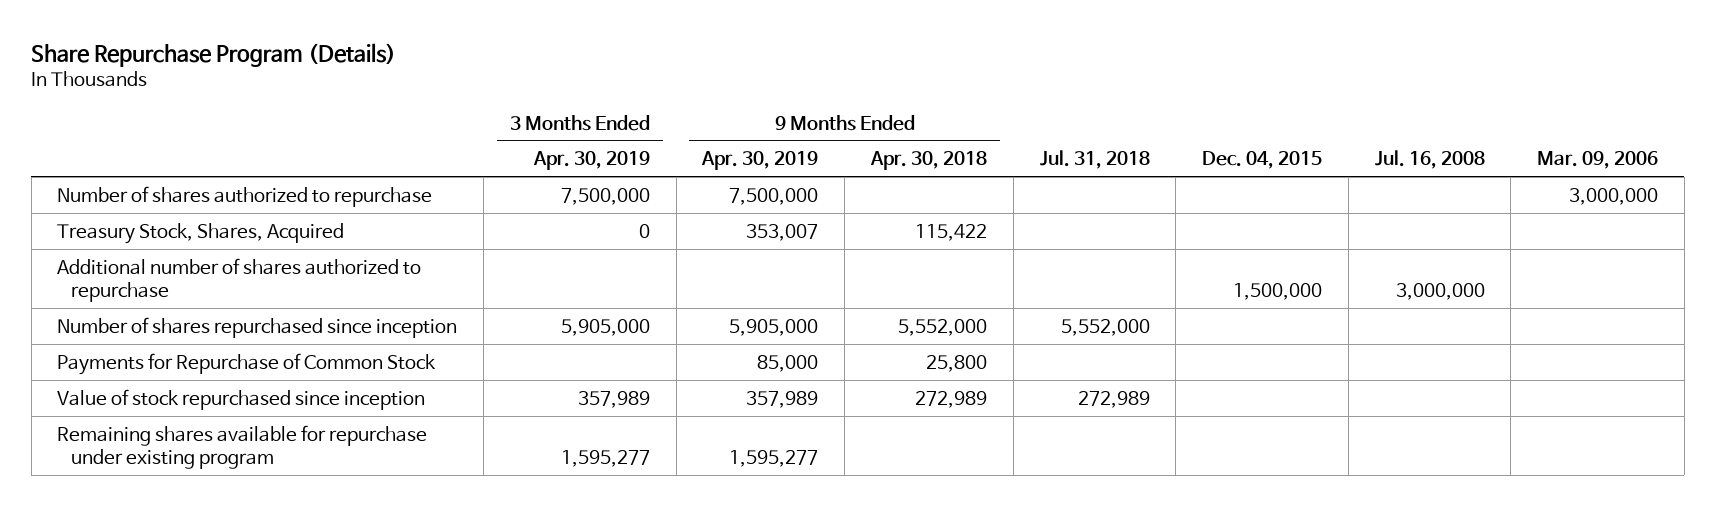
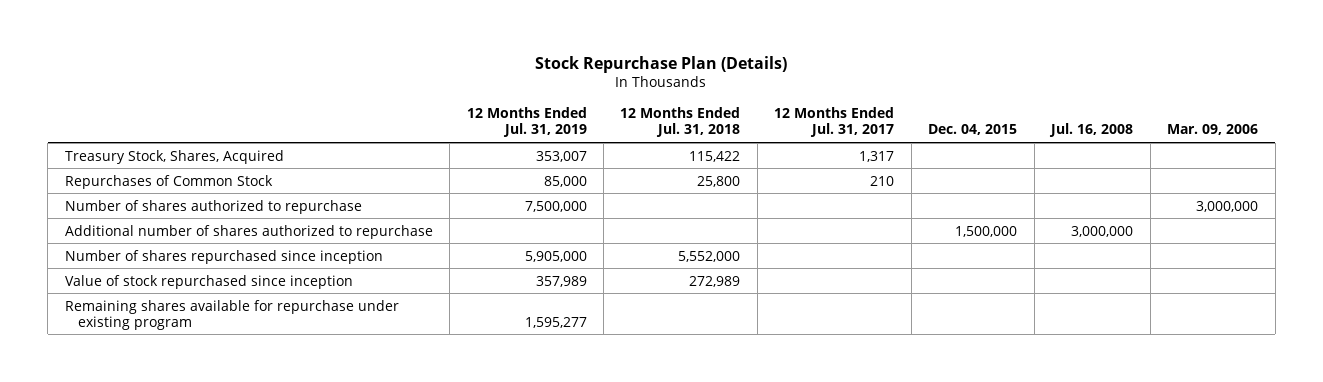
- Share Repurchase Program (Details)
+ Stock Repurchase Plan (Details)
- | 3 Months Ended Apr. 30, 2019 | 9 Months Ended Apr. 30, 2019 | 9 Months Ended Apr. 30, 2018 | Jul. 31, 2018 | Dec. 04, 2015 | Jul. 16, 2008 | Mar. 09, 2006
+ | 12 Months Ended Jul. 31, 2019 | 12 Months Ended Jul. 31, 2018 | 12 Months Ended Jul. 31, 2017 | Dec. 04, 2015 | Jul. 16, 2008 | Mar. 09, 2006
+ Repurchases of Common Stock | 85,000 | 25,800 | 210 | | |
moved down: Number of shares authorized to repurchase | 7,500,000 | | | | | 3,000,000
- Payments for Repurchase of Common Stock | | 85,000 | 25,800 | | | |

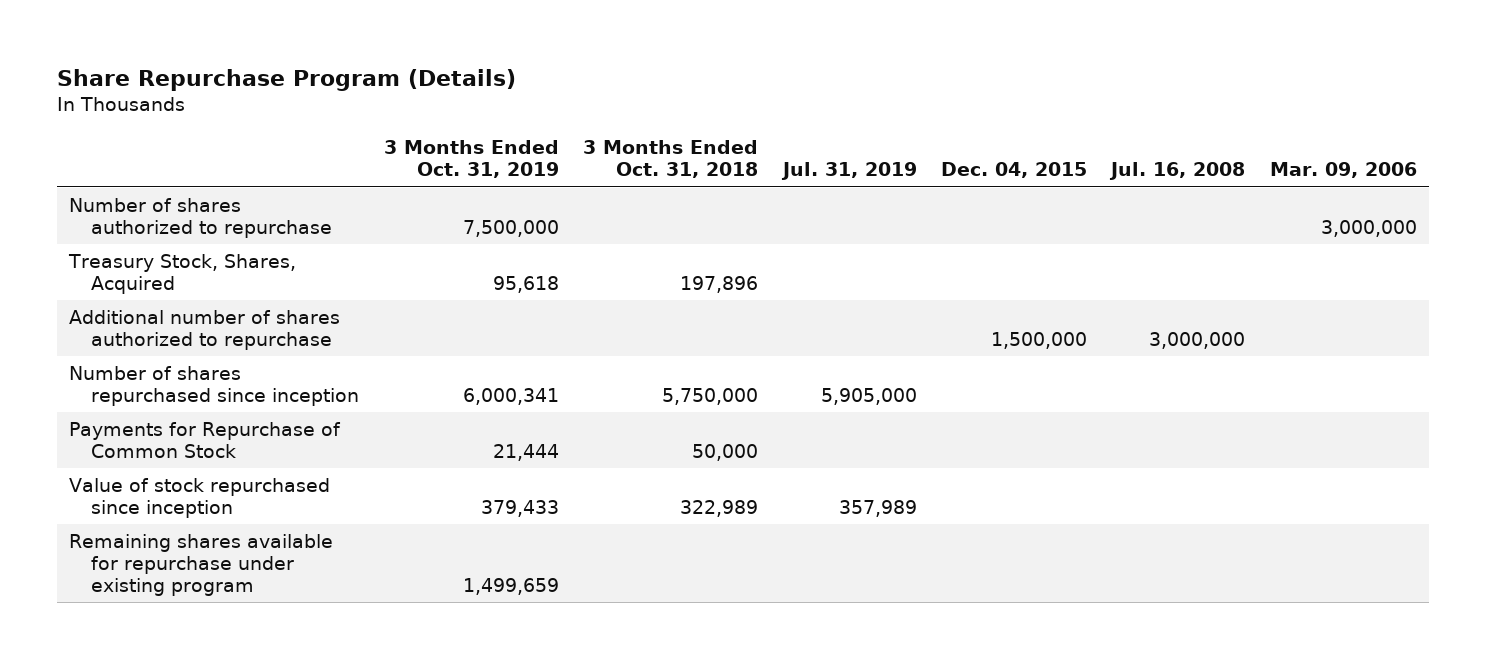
- Stock Repurchase Plan (Details)
+ Share Repurchase Program (Details)
- | 12 Months Ended Jul. 31, 2019 | 12 Months Ended Jul. 31, 2018 | 12 Months Ended Jul. 31, 2017 | Dec. 04, 2015 | Jul. 16, 2008 | Mar. 09, 2006
+ | 3 Months Ended Oct. 31, 2019 | 3 Months Ended Oct. 31, 2018 | Jul. 31, 2019 | Dec. 04, 2015 | Jul. 16, 2008 | Mar. 09, 2006
- Repurchases of Common Stock | 85,000 | 25,800 | 210 | | |
moved down: Treasury Stock, Shares, Acquired | 95,618 | 197,896 | | | |
+ Payments for Repurchase of Common Stock | 21,444 | 50,000 | | | |

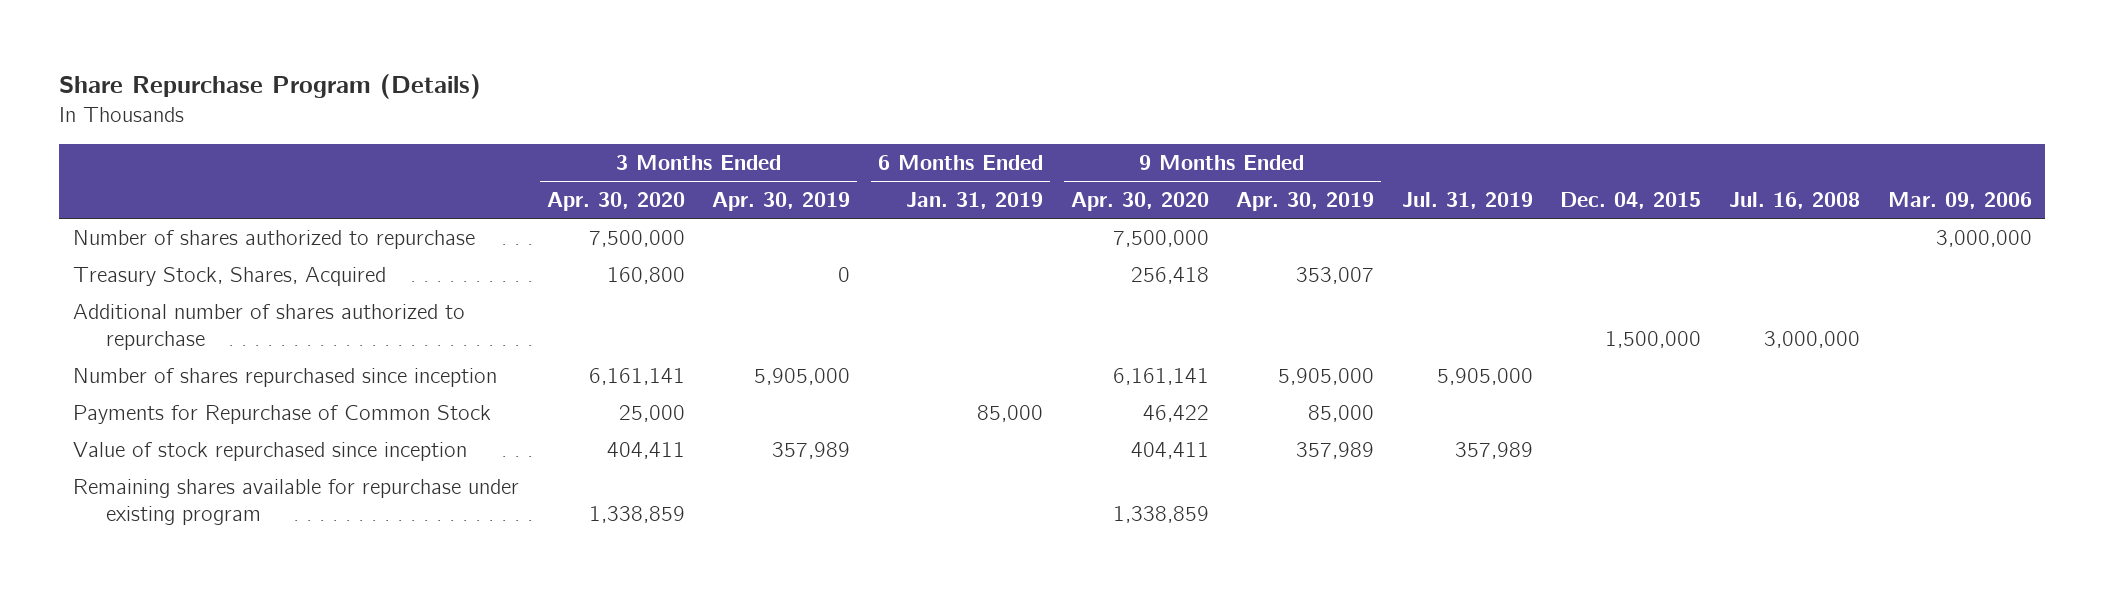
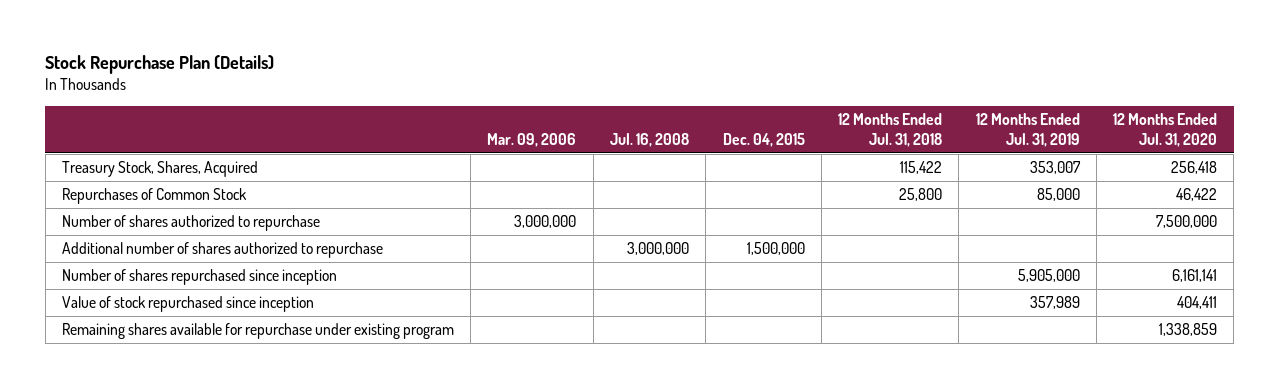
- Share Repurchase Program (Details)
+ Stock Repurchase Plan (Details)
- | 3 Months Ended Apr. 30, 2020 | 3 Months Ended Apr. 30, 2019 | 6 Months Ended Jan. 31, 2019 | 9 Months Ended Apr. 30, 2020 | 9 Months Ended Apr. 30, 2019 | Jul. 31, 2019 | Dec. 04, 2015 | Jul. 16, 2008 | Mar. 09, 2006
+ | Mar. 09, 2006 | Jul. 16, 2008 | Dec. 04, 2015 | 12 Months Ended Jul. 31, 2018 | 12 Months Ended Jul. 31, 2019 | 12 Months Ended Jul. 31, 2020
+ Repurchases of Common Stock | | | | 25,800 | 85,000 | 46,422
moved down: Number of shares authorized to repurchase | 3,000,000 | | | | | 7,500,000
- Payments for Repurchase of Common Stock | 25,000 | | 85,000 | 46,422 | 85,000 | | | |

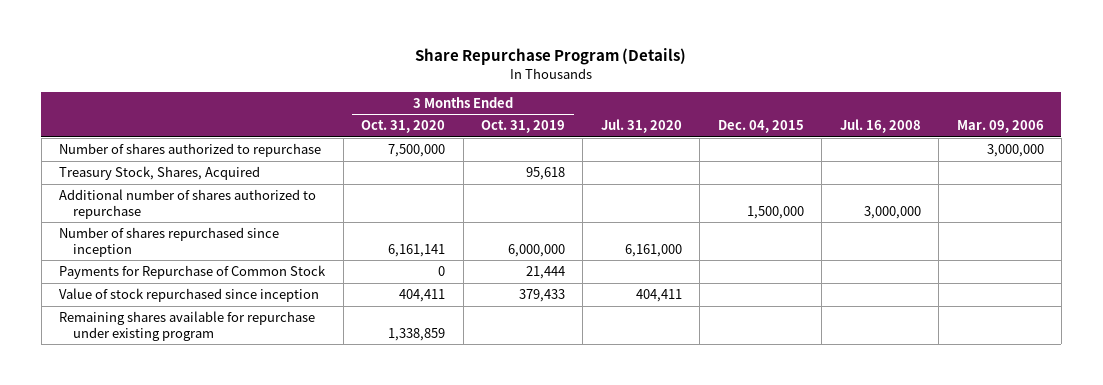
- Stock Repurchase Plan (Details)
+ Share Repurchase Program (Details)
- | Mar. 09, 2006 | Jul. 16, 2008 | Dec. 04, 2015 | 12 Months Ended Jul. 31, 2018 | 12 Months Ended Jul. 31, 2019 | 12 Months Ended Jul. 31, 2020
+ | 3 Months Ended Oct. 31, 2020 | 3 Months Ended Oct. 31, 2019 | Jul. 31, 2020 | Dec. 04, 2015 | Jul. 16, 2008 | Mar. 09, 2006
- Repurchases of Common Stock | | | | 25,800 | 85,000 | 46,422
moved down: Treasury Stock, Shares, Acquired | | 95,618 | | | |
+ Payments for Repurchase of Common Stock | 0 | 21,444 | | | |

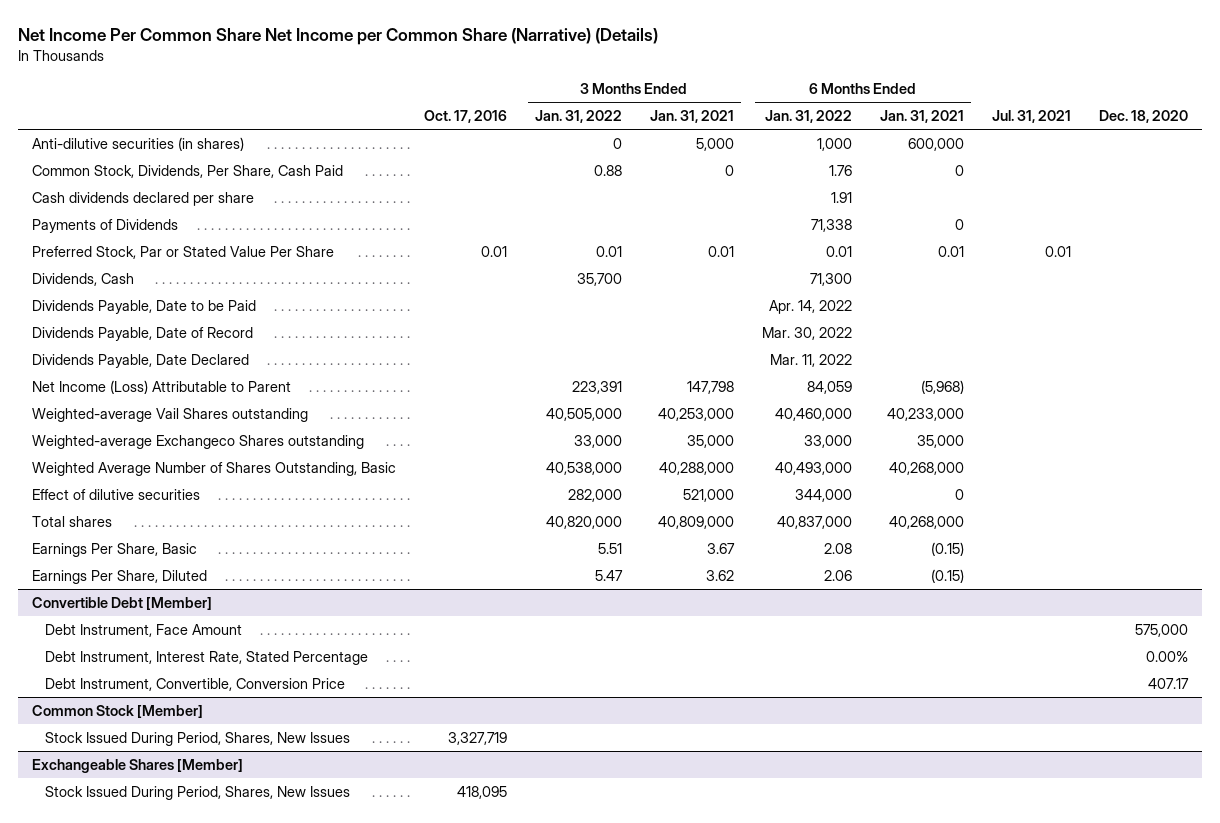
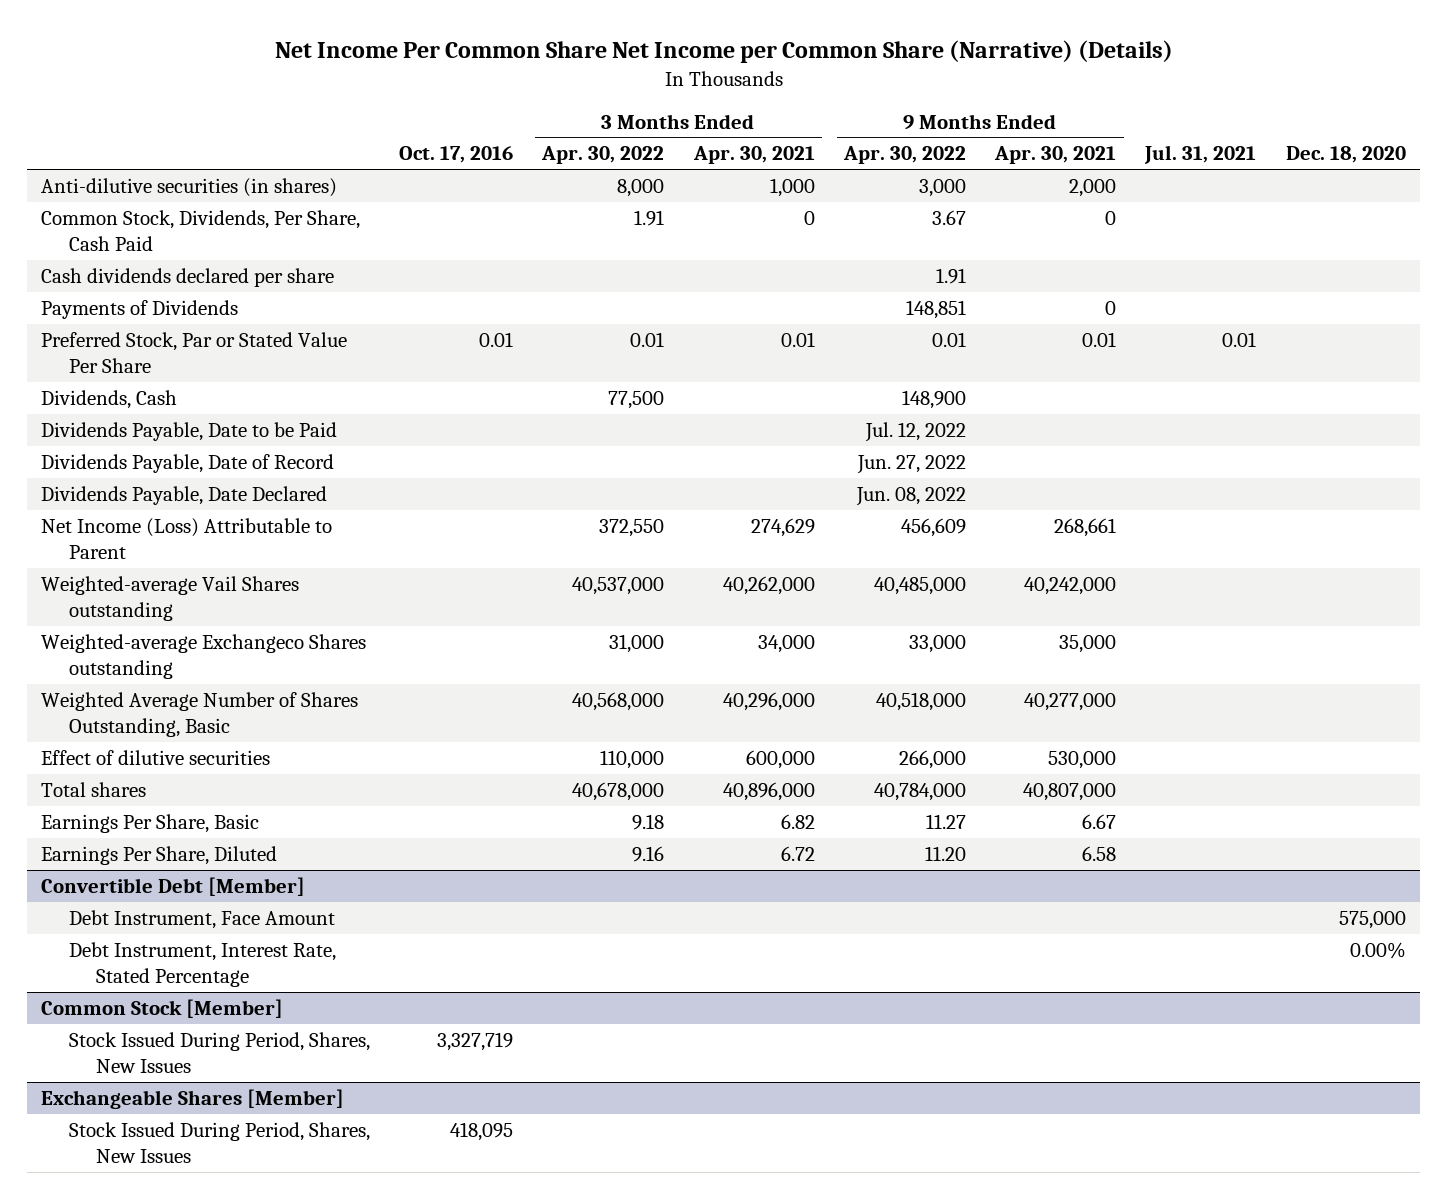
- | Oct. 17, 2016 | 3 Months Ended Jan. 31, 2022 | 3 Months Ended Jan. 31, 2021 | 6 Months Ended Jan. 31, 2022 | 6 Months Ended Jan. 31, 2021 | Jul. 31, 2021 | Dec. 18, 2020
+ | Oct. 17, 2016 | 3 Months Ended Apr. 30, 2022 | 3 Months Ended Apr. 30, 2021 | 9 Months Ended Apr. 30, 2022 | 9 Months Ended Apr. 30, 2021 | Jul. 31, 2021 | Dec. 18, 2020
@ Convertible Debt [Member]
- Debt Instrument, Convertible, Conversion Price | | | | | | | 407.17

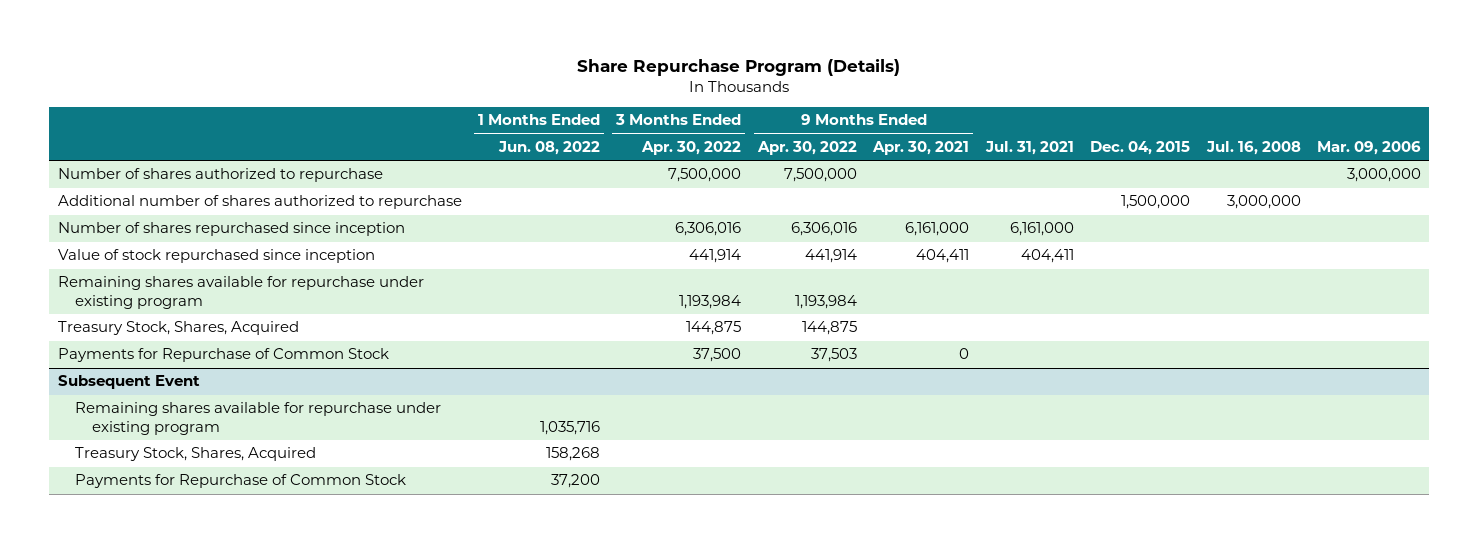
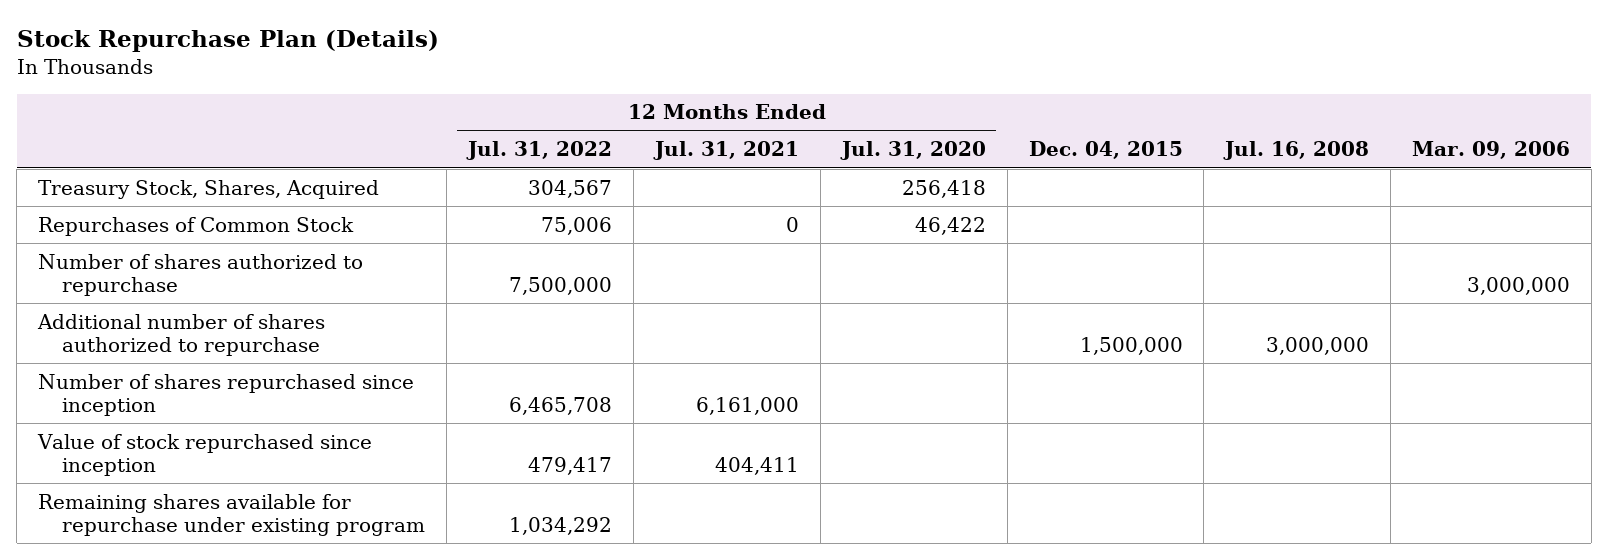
- Share Repurchase Program (Details)
+ Stock Repurchase Plan (Details)
- | 1 Months Ended Jun. 08, 2022 | 3 Months Ended Apr. 30, 2022 | 9 Months Ended Apr. 30, 2022 | 9 Months Ended Apr. 30, 2021 | Jul. 31, 2021 | Dec. 04, 2015 | Jul. 16, 2008 | Mar. 09, 2006
+ | 12 Months Ended Jul. 31, 2022 | 12 Months Ended Jul. 31, 2021 | 12 Months Ended Jul. 31, 2020 | Dec. 04, 2015 | Jul. 16, 2008 | Mar. 09, 2006
moved up: Treasury Stock, Shares, Acquired | 304,567 | | 256,418 | | |
+ Repurchases of Common Stock | 75,006 | 0 | 46,422 | | |
- Payments for Repurchase of Common Stock | | 37,500 | 37,503 | 0 | | | |
- Subsequent Event
- Remaining shares available for repurchase under existing program | 1,035,716 | | | | | | |
- Treasury Stock, Shares, Acquired | 158,268 | | | | | | |
- Payments for Repurchase of Common Stock | 37,200 | | | | | | |

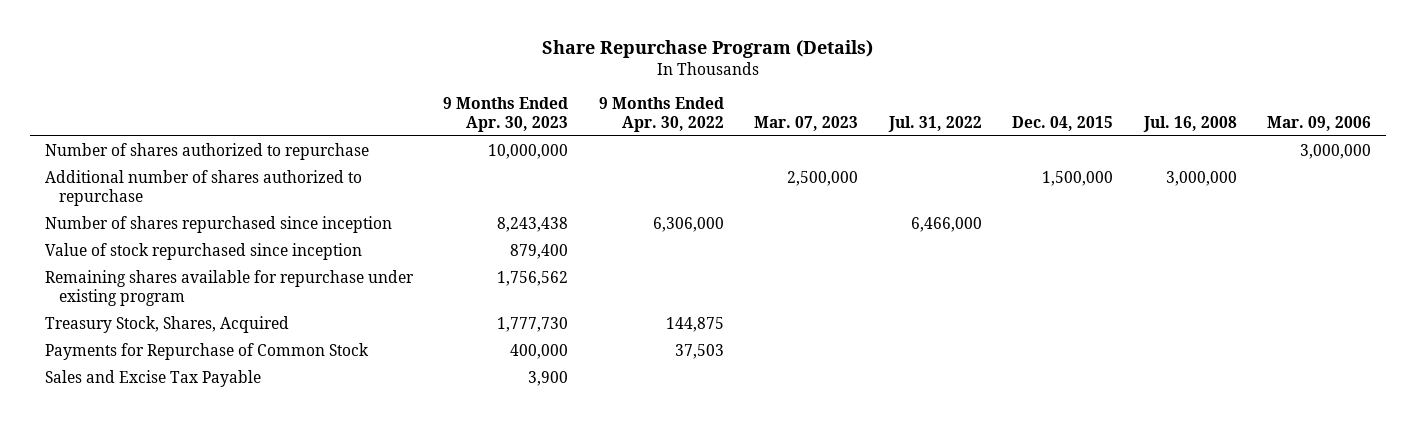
- Stock Repurchase Plan (Details)
+ Share Repurchase Program (Details)
- | 12 Months Ended Jul. 31, 2022 | 12 Months Ended Jul. 31, 2021 | 12 Months Ended Jul. 31, 2020 | Dec. 04, 2015 | Jul. 16, 2008 | Mar. 09, 2006
+ | 9 Months Ended Apr. 30, 2023 | 9 Months Ended Apr. 30, 2022 | Mar. 07, 2023 | Jul. 31, 2022 | Dec. 04, 2015 | Jul. 16, 2008 | Mar. 09, 2006
- Repurchases of Common Stock | 75,006 | 0 | 46,422 | | |
moved down: Treasury Stock, Shares, Acquired | 1,777,730 | 144,875 | | | | |
+ Payments for Repurchase of Common Stock | 400,000 | 37,503 | | | | |
+ Sales and Excise Tax Payable | 3,900 | | | | | |

